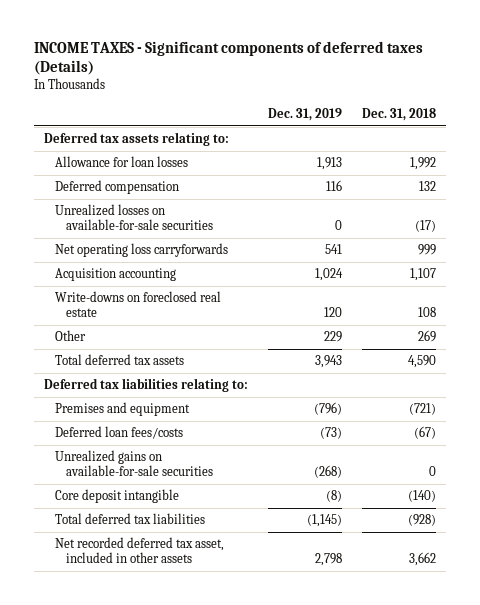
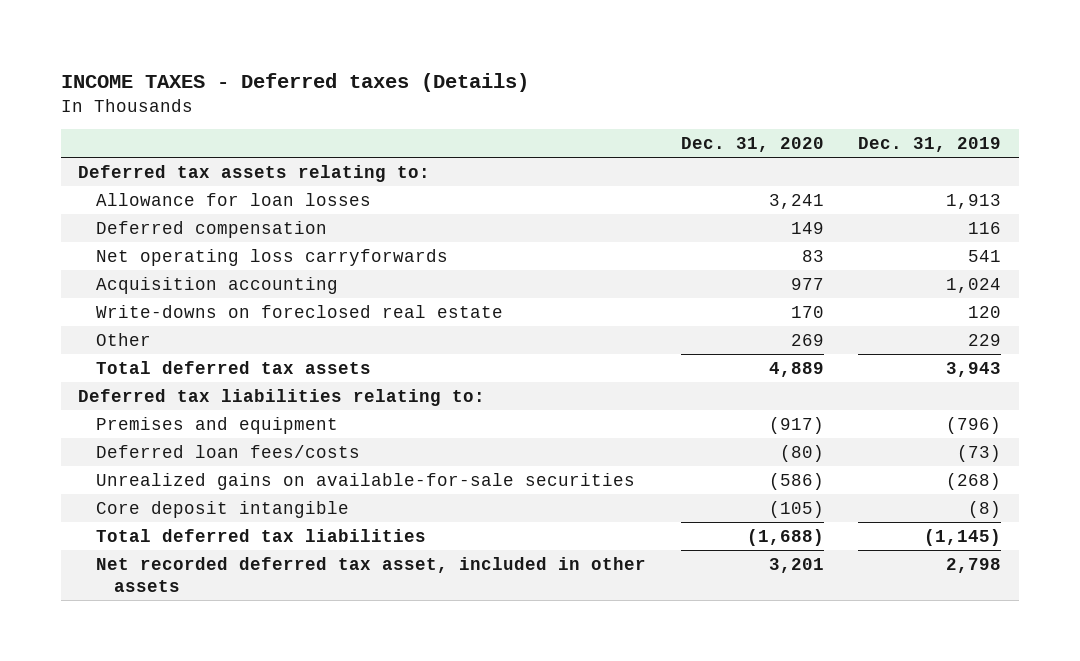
- INCOME TAXES - Significant components of deferred taxes (Details)
+ INCOME TAXES - Deferred taxes (Details)
- | Dec. 31, 2019 | Dec. 31, 2018
+ | Dec. 31, 2020 | Dec. 31, 2019
- Unrealized losses on available-for-sale securities | 0 | (17)

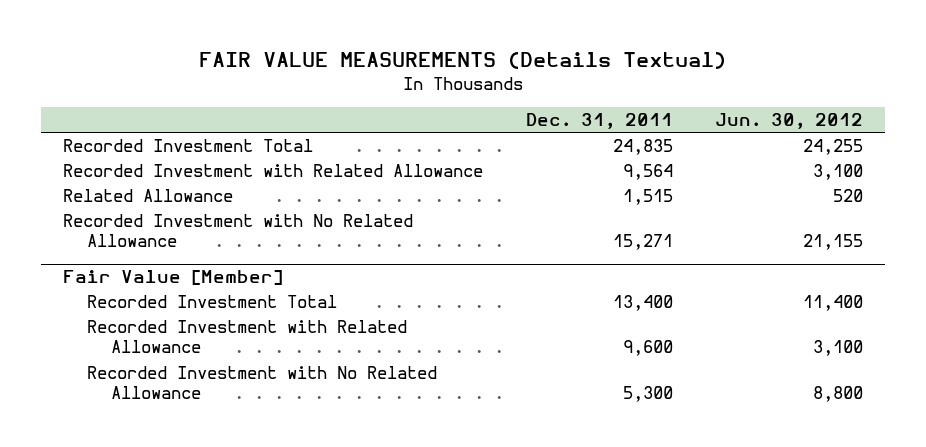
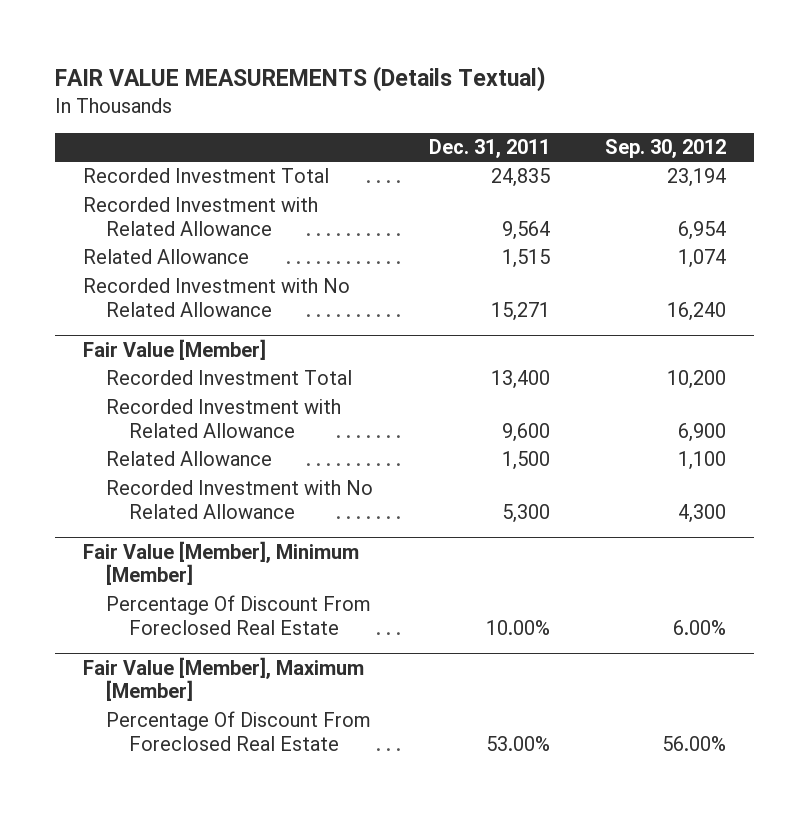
- | Dec. 31, 2011 | Jun. 30, 2012
+ | Dec. 31, 2011 | Sep. 30, 2012
@ Fair Value [Member]
+ Related Allowance | 1,500 | 1,100
+ Fair Value [Member], Minimum [Member]
+ Percentage Of Discount From Foreclosed Real Estate | 10.00% | 6.00%
+ Fair Value [Member], Maximum [Member]
+ Percentage Of Discount From Foreclosed Real Estate | 53.00% | 56.00%

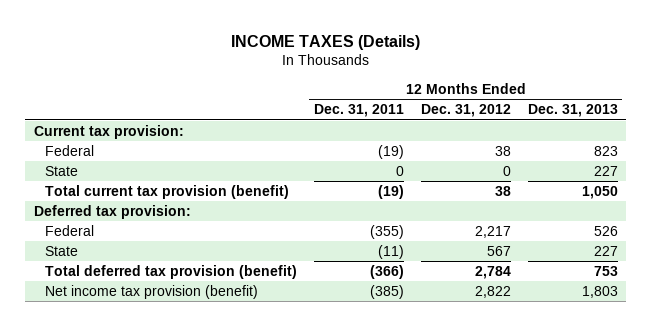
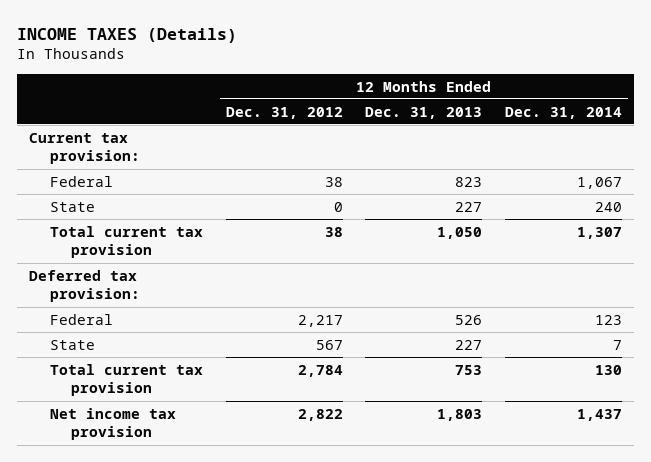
- | 12 Months Ended Dec. 31, 2011 | 12 Months Ended Dec. 31, 2012 | 12 Months Ended Dec. 31, 2013
+ | 12 Months Ended Dec. 31, 2012 | 12 Months Ended Dec. 31, 2013 | 12 Months Ended Dec. 31, 2014
- Total current tax provision (benefit) | (19) | 38 | 1,050
+ Total current tax provision | 38 | 1,050 | 1,307
- Total deferred tax provision (benefit) | (366) | 2,784 | 753
- Net income tax provision (benefit) | (385) | 2,822 | 1,803
+ Total current tax provision | 2,784 | 753 | 130
+ Net income tax provision | 2,822 | 1,803 | 1,437

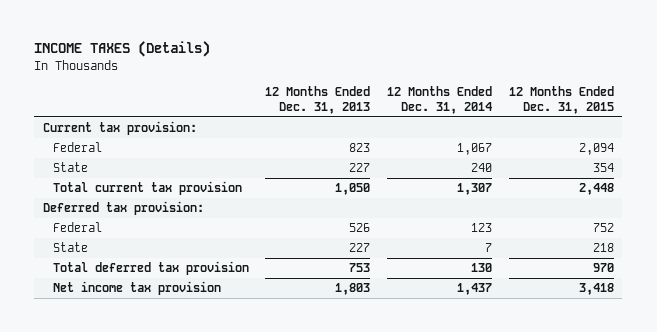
- | 12 Months Ended Dec. 31, 2012 | 12 Months Ended Dec. 31, 2013 | 12 Months Ended Dec. 31, 2014
+ | 12 Months Ended Dec. 31, 2013 | 12 Months Ended Dec. 31, 2014 | 12 Months Ended Dec. 31, 2015
- Total current tax provision | 2,784 | 753 | 130
+ Total deferred tax provision | 753 | 130 | 970

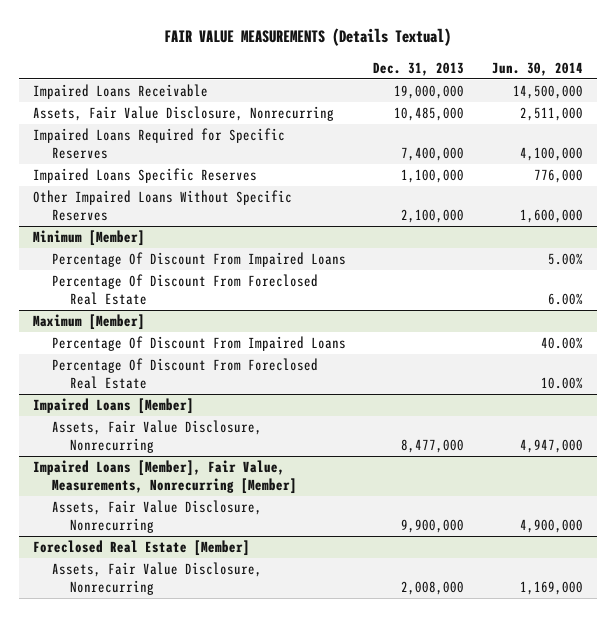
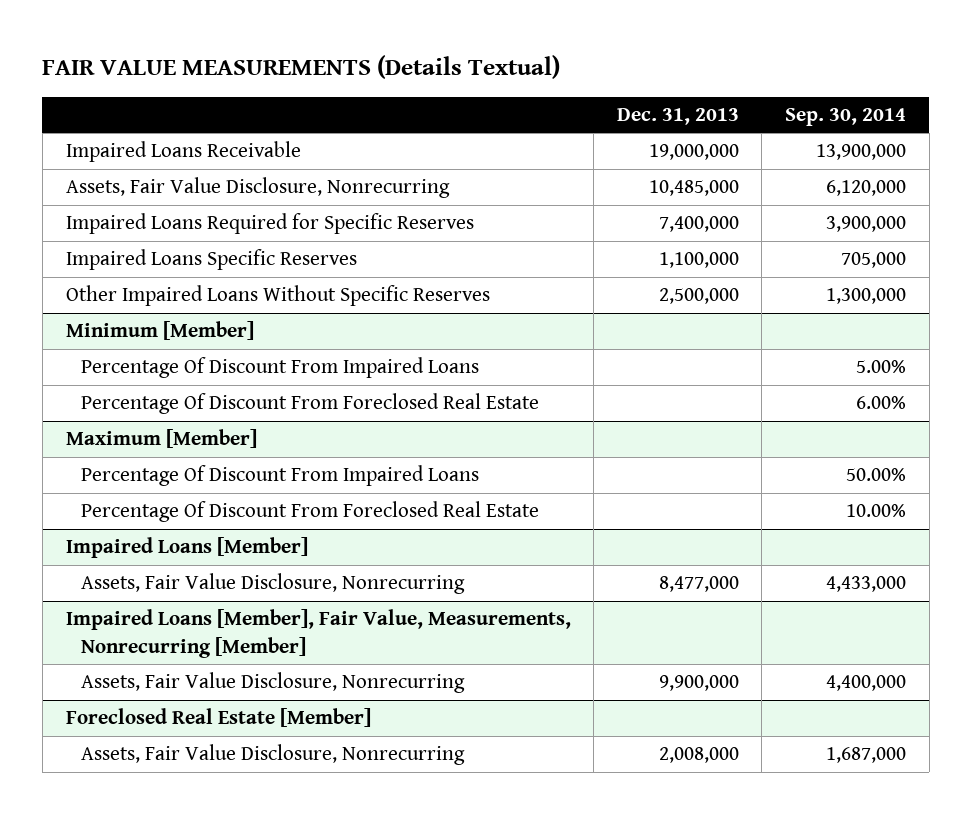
- | Dec. 31, 2013 | Jun. 30, 2014
+ | Dec. 31, 2013 | Sep. 30, 2014
- Other Impaired Loans Without Specific Reserves | 2,100,000 | 1,600,000
+ Other Impaired Loans Without Specific Reserves | 2,500,000 | 1,300,000

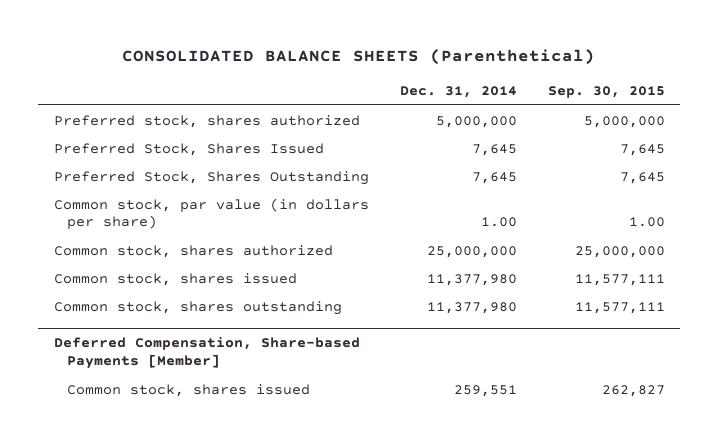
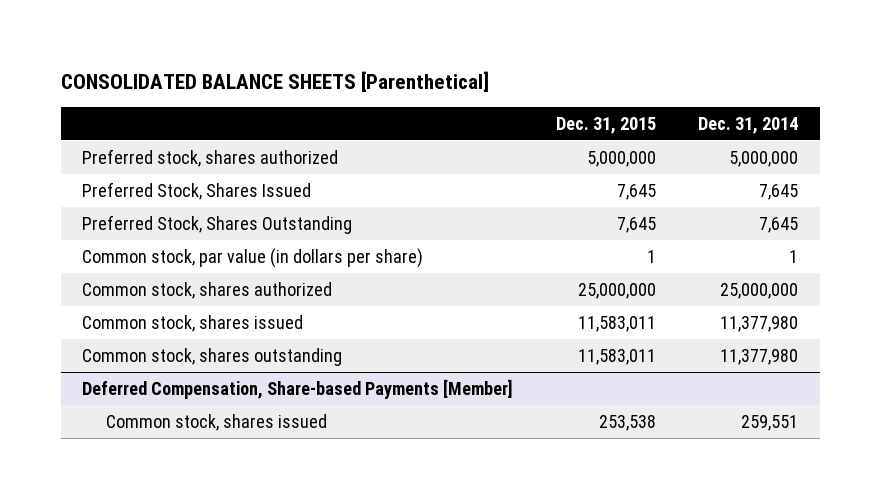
- CONSOLIDATED BALANCE SHEETS (Parenthetical)
+ CONSOLIDATED BALANCE SHEETS [Parenthetical]
- | Dec. 31, 2014 | Sep. 30, 2015
+ | Dec. 31, 2015 | Dec. 31, 2014
- Common stock, par value (in dollars per share) | 1.00 | 1.00
+ Common stock, par value (in dollars per share) | 1 | 1

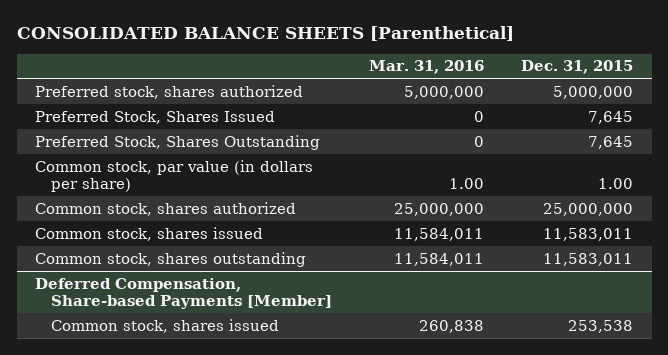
- | Dec. 31, 2015 | Dec. 31, 2014
+ | Mar. 31, 2016 | Dec. 31, 2015
- Common stock, par value (in dollars per share) | 1 | 1
+ Common stock, par value (in dollars per share) | 1.00 | 1.00

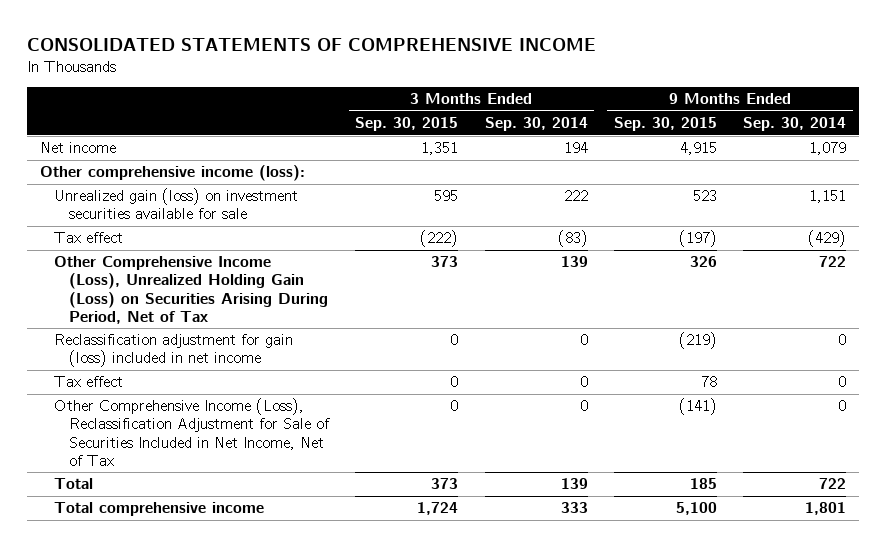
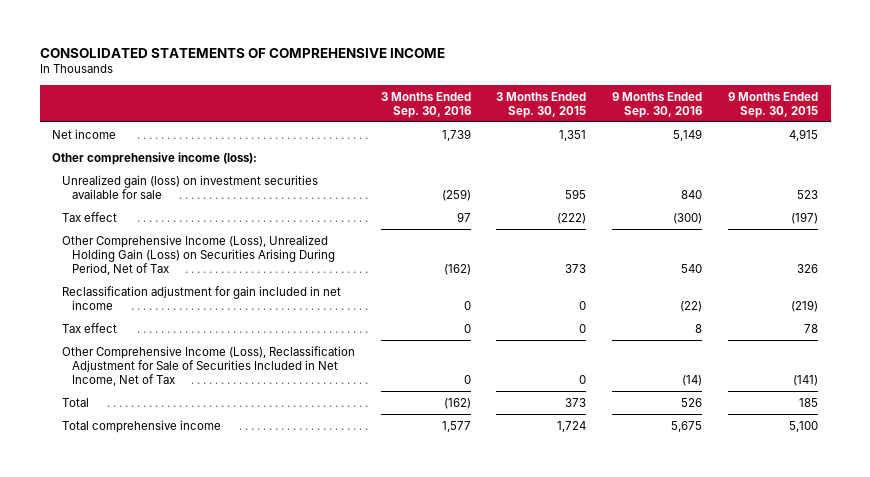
- | 3 Months Ended Sep. 30, 2015 | 3 Months Ended Sep. 30, 2014 | 9 Months Ended Sep. 30, 2015 | 9 Months Ended Sep. 30, 2014
+ | 3 Months Ended Sep. 30, 2016 | 3 Months Ended Sep. 30, 2015 | 9 Months Ended Sep. 30, 2016 | 9 Months Ended Sep. 30, 2015
- Reclassification adjustment for gain (loss) included in net income | 0 | 0 | (219) | 0
+ Reclassification adjustment for gain included in net income | 0 | 0 | (22) | (219)

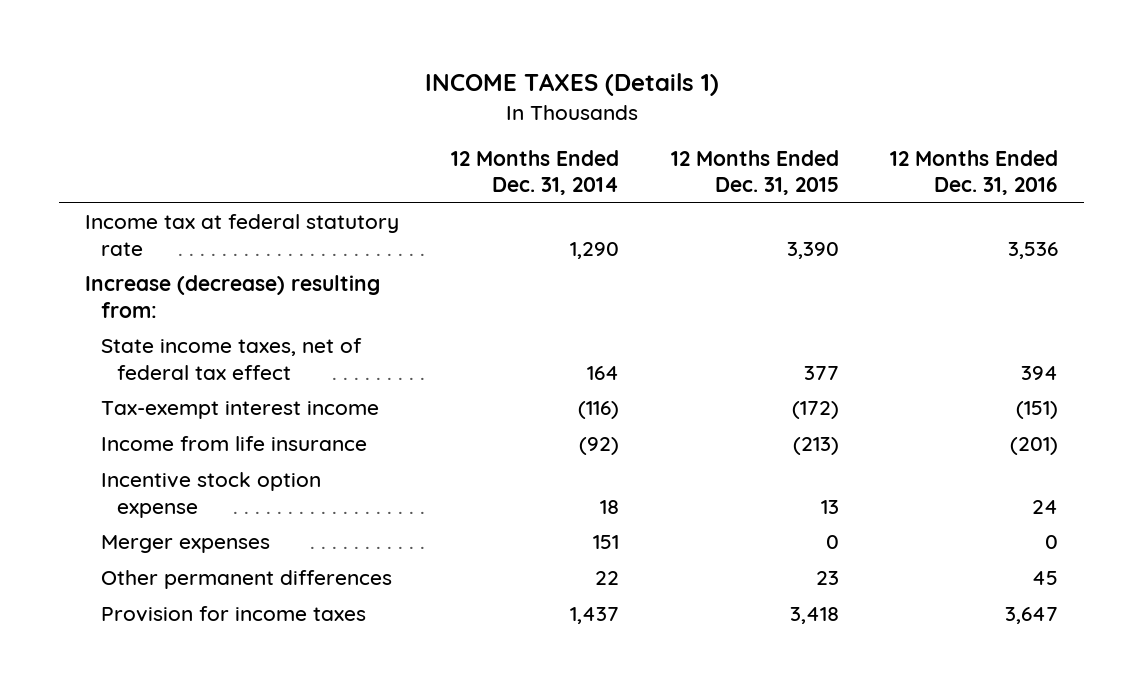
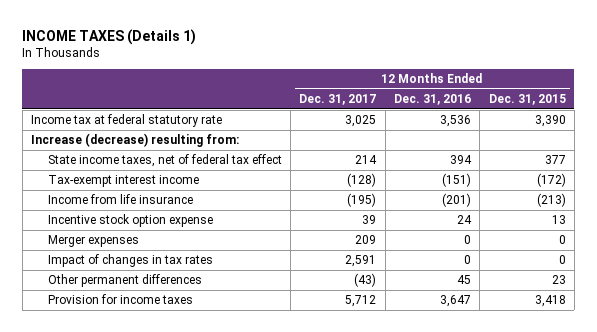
- | 12 Months Ended Dec. 31, 2014 | 12 Months Ended Dec. 31, 2015 | 12 Months Ended Dec. 31, 2016
+ | 12 Months Ended Dec. 31, 2017 | 12 Months Ended Dec. 31, 2016 | 12 Months Ended Dec. 31, 2015
+ Impact of changes in tax rates | 2,591 | 0 | 0

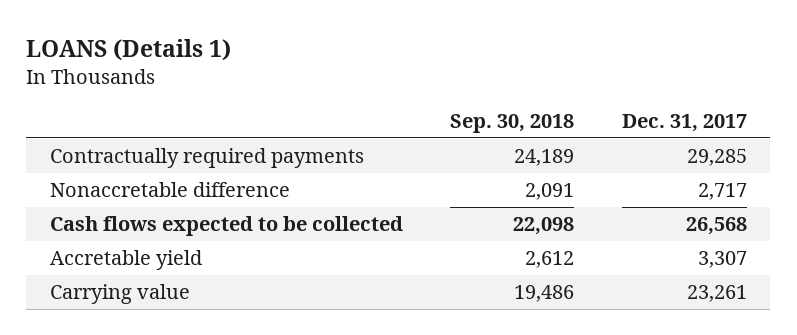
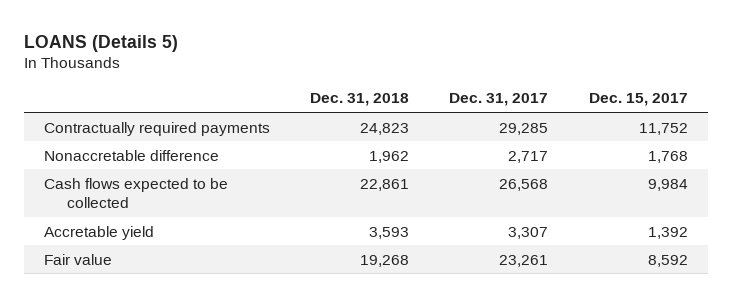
- LOANS (Details 1)
+ LOANS (Details 5)
- | Sep. 30, 2018 | Dec. 31, 2017
+ | Dec. 31, 2018 | Dec. 31, 2017 | Dec. 15, 2017
- Carrying value | 19,486 | 23,261
+ Fair value | 19,268 | 23,261 | 8,592

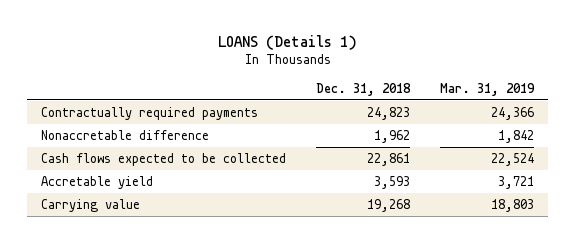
- LOANS (Details 5)
+ LOANS (Details 1)
- | Dec. 31, 2018 | Dec. 31, 2017 | Dec. 15, 2017
+ | Dec. 31, 2018 | Mar. 31, 2019
- Fair value | 19,268 | 23,261 | 8,592
+ Carrying value | 19,268 | 18,803

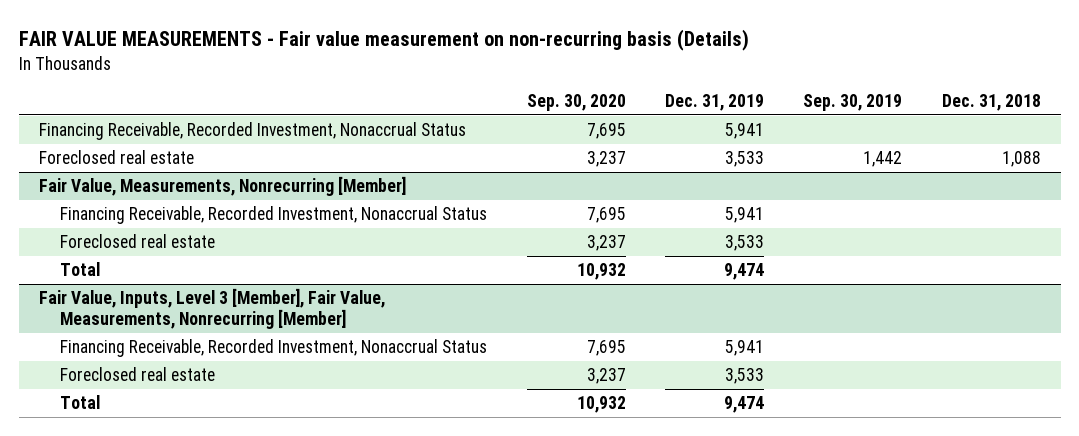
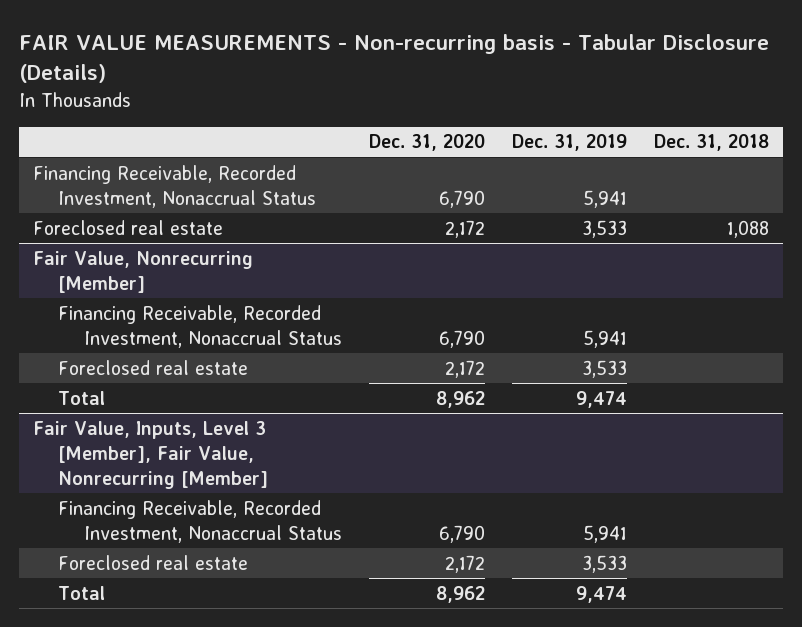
- FAIR VALUE MEASUREMENTS - Fair value measurement on non-recurring basis (Details)
+ FAIR VALUE MEASUREMENTS - Non-recurring basis - Tabular Disclosure (Details)
- | Sep. 30, 2020 | Dec. 31, 2019 | Sep. 30, 2019 | Dec. 31, 2018
+ | Dec. 31, 2020 | Dec. 31, 2019 | Dec. 31, 2018
- Fair Value, Measurements, Nonrecurring [Member]
+ Fair Value, Nonrecurring [Member]
- Fair Value, Inputs, Level 3 [Member], Fair Value, Measurements, Nonrecurring [Member]
+ Fair Value, Inputs, Level 3 [Member], Fair Value, Nonrecurring [Member]

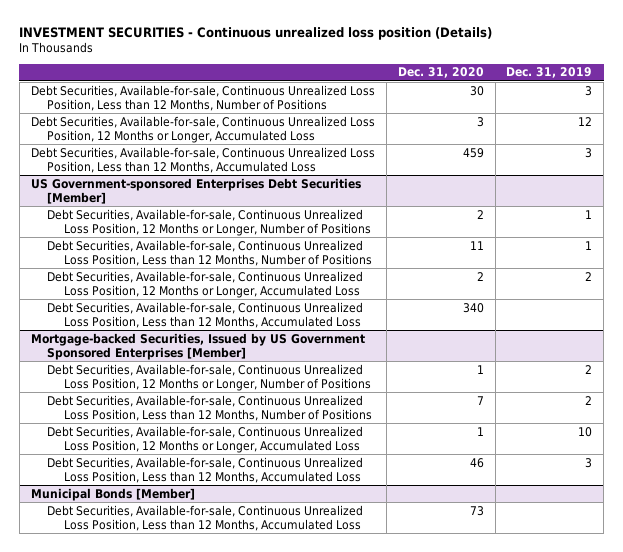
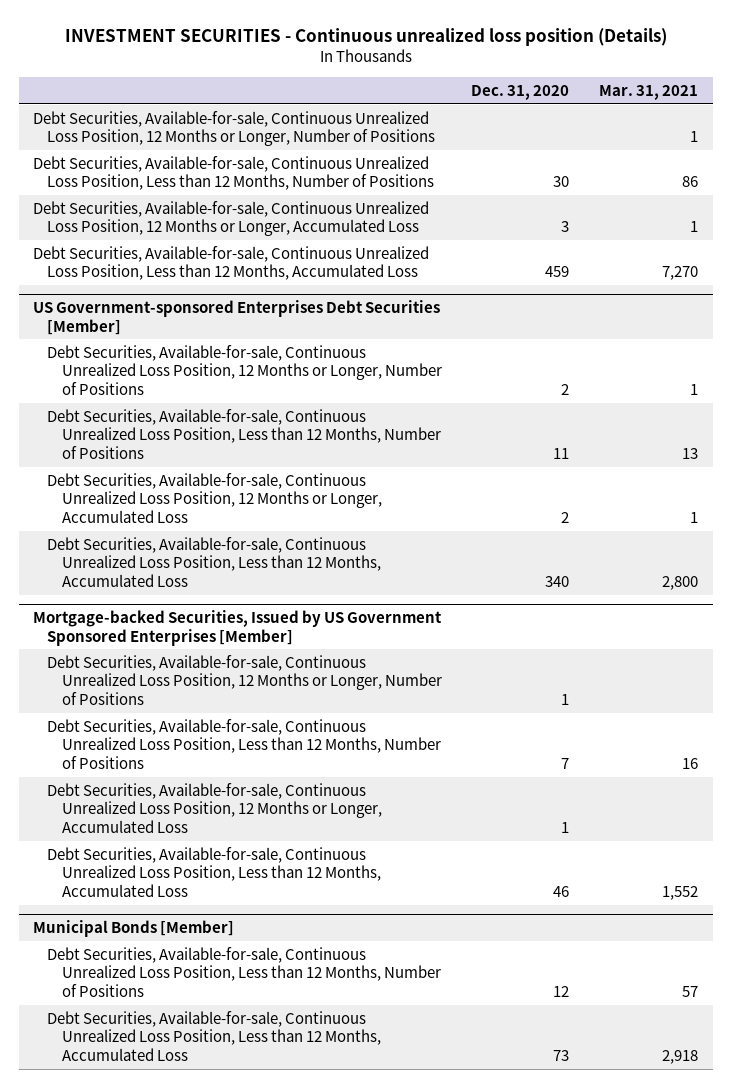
- | Dec. 31, 2020 | Dec. 31, 2019
+ | Dec. 31, 2020 | Mar. 31, 2021
+ Debt Securities, Available-for-sale, Continuous Unrealized Loss Position, 12 Months or Longer, Number of Positions | | 1
@ Municipal Bonds [Member]
+ Debt Securities, Available-for-sale, Continuous Unrealized Loss Position, Less than 12 Months, Number of Positions | 12 | 57

